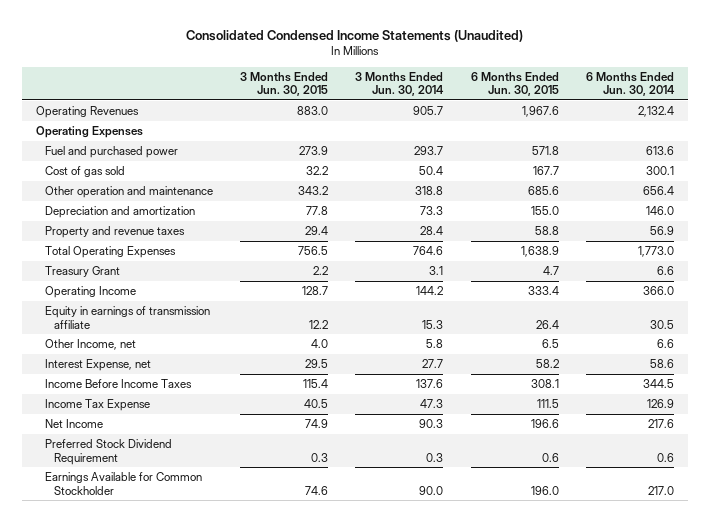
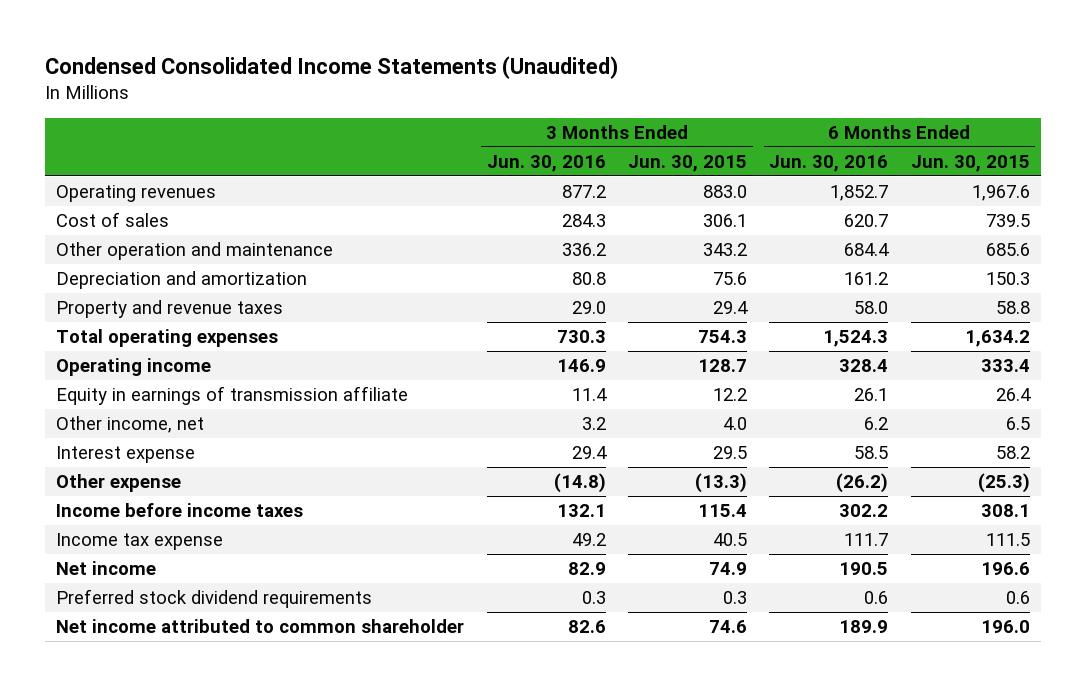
- Consolidated Condensed Income Statements (Unaudited)
+ Condensed Consolidated Income Statements (Unaudited)
- | 3 Months Ended Jun. 30, 2015 | 3 Months Ended Jun. 30, 2014 | 6 Months Ended Jun. 30, 2015 | 6 Months Ended Jun. 30, 2014
+ | 3 Months Ended Jun. 30, 2016 | 3 Months Ended Jun. 30, 2015 | 6 Months Ended Jun. 30, 2016 | 6 Months Ended Jun. 30, 2015
- Operating Revenues | 883.0 | 905.7 | 1,967.6 | 2,132.4
- Operating Expenses
- Fuel and purchased power | 273.9 | 293.7 | 571.8 | 613.6
- Cost of gas sold | 32.2 | 50.4 | 167.7 | 300.1
+ Operating revenues | 877.2 | 883.0 | 1,852.7 | 1,967.6
+ Cost of sales | 284.3 | 306.1 | 620.7 | 739.5
- Depreciation and amortization | 77.8 | 73.3 | 155.0 | 146.0
+ Depreciation and amortization | 80.8 | 75.6 | 161.2 | 150.3
- Total Operating Expenses | 756.5 | 764.6 | 1,638.9 | 1,773.0
- Treasury Grant | 2.2 | 3.1 | 4.7 | 6.6
- Operating Income | 128.7 | 144.2 | 333.4 | 366.0
+ Total operating expenses | 730.3 | 754.3 | 1,524.3 | 1,634.2
+ Operating income | 146.9 | 128.7 | 328.4 | 333.4
- Other Income, net | 4.0 | 5.8 | 6.5 | 6.6
- Interest Expense, net | 29.5 | 27.7 | 58.2 | 58.6
- Income Before Income Taxes | 115.4 | 137.6 | 308.1 | 344.5
- Income Tax Expense | 40.5 | 47.3 | 111.5 | 126.9
- Net Income | 74.9 | 90.3 | 196.6 | 217.6
- Preferred Stock Dividend Requirement | 0.3 | 0.3 | 0.6 | 0.6
- Earnings Available for Common Stockholder | 74.6 | 90.0 | 196.0 | 217.0
+ Other income, net | 3.2 | 4.0 | 6.2 | 6.5
+ Interest expense | 29.4 | 29.5 | 58.5 | 58.2
+ Other expense | (14.8) | (13.3) | (26.2) | (25.3)
+ Income before income taxes | 132.1 | 115.4 | 302.2 | 308.1
+ Income tax expense | 49.2 | 40.5 | 111.7 | 111.5
+ Net income | 82.9 | 74.9 | 190.5 | 196.6
+ Preferred stock dividend requirements | 0.3 | 0.3 | 0.6 | 0.6
+ Net income attributed to common shareholder | 82.6 | 74.6 | 189.9 | 196.0

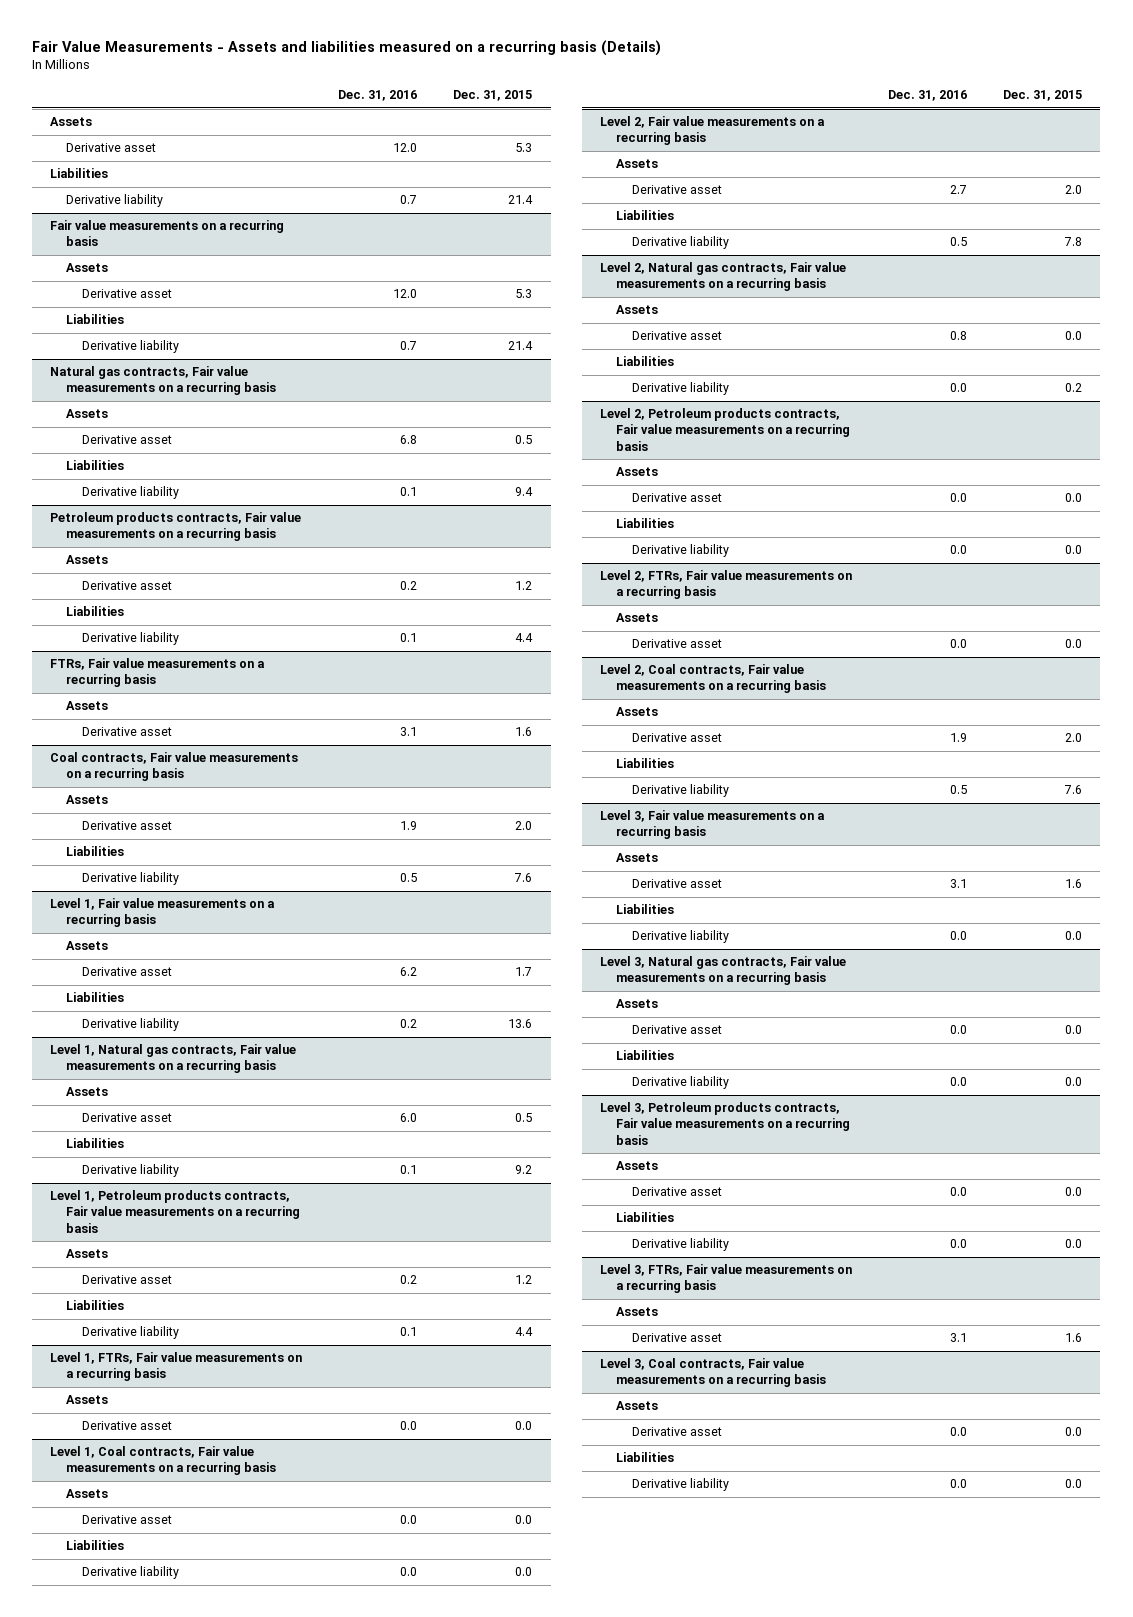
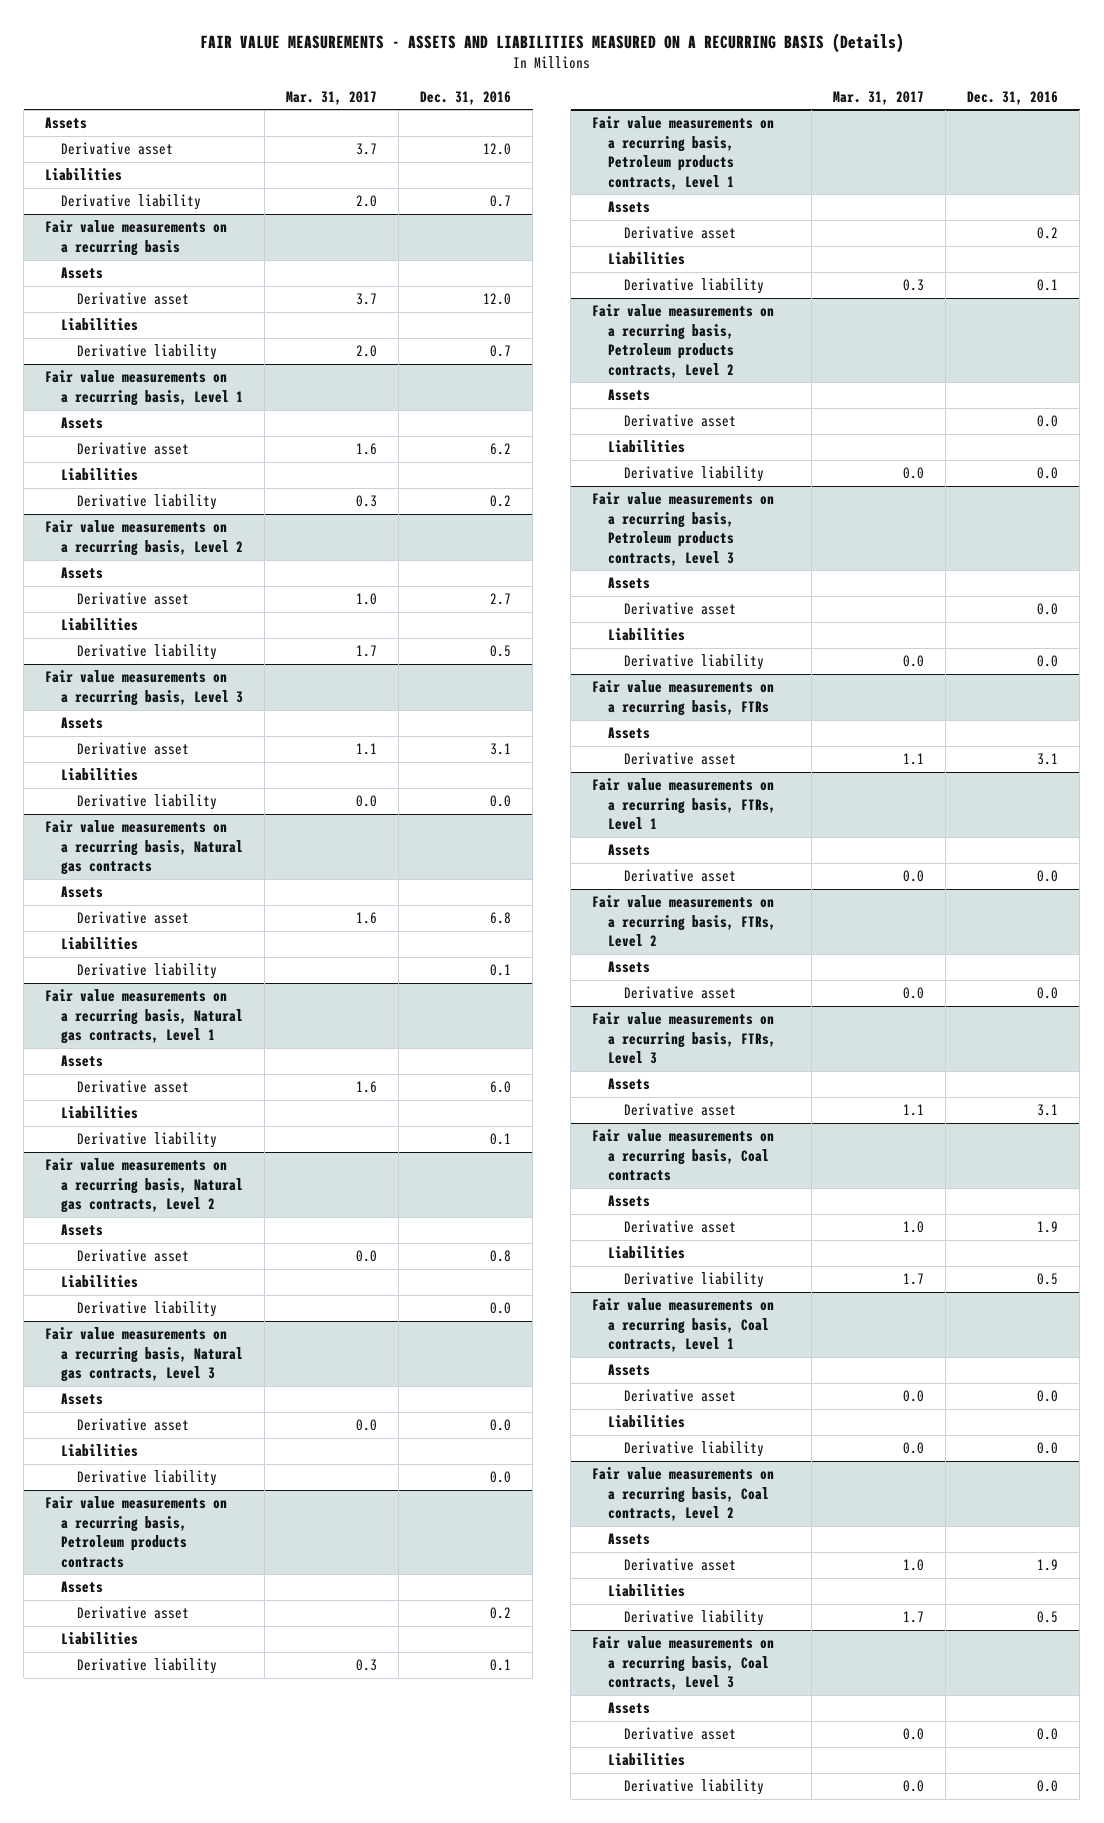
- Fair Value Measurements - Assets and liabilities measured on a recurring basis (Details)
+ FAIR VALUE MEASUREMENTS - ASSETS AND LIABILITIES MEASURED ON A RECURRING BASIS (Details)
- | Dec. 31, 2016 | Dec. 31, 2015
+ | Mar. 31, 2017 | Dec. 31, 2016
- Natural gas contracts, Fair value measurements on a recurring basis
+ Fair value measurements on a recurring basis, Level 1
- Derivative asset | 6.8 | 0.5
+ Derivative asset | 1.6 | 6.2
- Derivative liability | 0.1 | 9.4
- Petroleum products contracts, Fair value measurements on a recurring basis
+ Derivative liability | 0.3 | 0.2
+ Fair value measurements on a recurring basis, Level 2
- Derivative asset | 0.2 | 1.2
+ Derivative asset | 1.0 | 2.7
- Derivative liability | 0.1 | 4.4
- FTRs, Fair value measurements on a recurring basis
+ Derivative liability | 1.7 | 0.5
+ Fair value measurements on a recurring basis, Level 3
- Coal contracts, Fair value measurements on a recurring basis
- Assets
- Derivative asset | 1.9 | 2.0
- Derivative liability | 0.5 | 7.6
- Level 1, Fair value measurements on a recurring basis
+ Derivative liability | 0.0 | 0.0
+ Fair value measurements on a recurring basis, Natural gas contracts
- Derivative asset | 6.2 | 1.7
+ Derivative asset | 1.6 | 6.8
- Derivative liability | 0.2 | 13.6
- Level 1, Natural gas contracts, Fair value measurements on a recurring basis
+ Derivative liability | | 0.1
+ Fair value measurements on a recurring basis, Natural gas contracts, Level 1
- Level 1, Petroleum products contracts, Fair value measurements on a recurring basis
+ Fair value measurements on a recurring basis, Natural gas contracts, Level 2
- Derivative asset | 0.2 | 1.2
+ Derivative asset | 0.0 | 0.8
- Derivative liability | 0.1 | 4.4
- Level 1, FTRs, Fair value measurements on a recurring basis
- Assets
- Derivative asset | 0.0 | 0.0
- Level 1, Coal contracts, Fair value measurements on a recurring basis
+ Derivative liability | | 0.0
+ Fair value measurements on a recurring basis, Natural gas contracts, Level 3
- Level 2, Fair value measurements on a recurring basis
+ Fair value measurements on a recurring basis, Petroleum products contracts
- Derivative asset | 2.7 | 2.0
+ Derivative asset | | 0.2
- Derivative liability | 0.5 | 7.8
- Level 2, Natural gas contracts, Fair value measurements on a recurring basis
+ Derivative liability | 0.3 | 0.1
+ Fair value measurements on a recurring basis, Petroleum products contracts, Level 1
- Derivative asset | 0.8 | 0.0
+ Derivative asset | | 0.2
- Derivative liability | 0.0 | 0.2
- Level 2, Petroleum products contracts, Fair value measurements on a recurring basis
+ Derivative liability | 0.3 | 0.1
+ Fair value measurements on a recurring basis, Petroleum products contracts, Level 2
- Level 2, FTRs, Fair value measurements on a recurring basis
+ Fair value measurements on a recurring basis, Petroleum products contracts, Level 3
- Level 2, Coal contracts, Fair value measurements on a recurring basis
- Assets
- Derivative asset | 1.9 | 2.0
- Derivative liability | 0.5 | 7.6
- Level 3, Fair value measurements on a recurring basis
+ Derivative liability | 0.0 | 0.0
+ Fair value measurements on a recurring basis, FTRs
- Liabilities
- Derivative liability | 0.0 | 0.0
- Level 3, Natural gas contracts, Fair value measurements on a recurring basis
+ Fair value measurements on a recurring basis, FTRs, Level 1
+ Fair value measurements on a recurring basis, FTRs, Level 2
+ Assets
+ Derivative asset | 0.0 | 0.0
+ Fair value measurements on a recurring basis, FTRs, Level 3
+ Assets
+ Derivative asset | 1.1 | 3.1
+ Fair value measurements on a recurring basis, Coal contracts
+ Assets
+ Derivative asset | 1.0 | 1.9
- Derivative liability | 0.0 | 0.0
- Level 3, Petroleum products contracts, Fair value measurements on a recurring basis
+ Derivative liability | 1.7 | 0.5
+ Fair value measurements on a recurring basis, Coal contracts, Level 1
- Level 3, FTRs, Fair value measurements on a recurring basis
+ Fair value measurements on a recurring basis, Coal contracts, Level 2
- Derivative asset | 3.1 | 1.6
- Level 3, Coal contracts, Fair value measurements on a recurring basis
+ Derivative asset | 1.0 | 1.9
+ Liabilities
+ Derivative liability | 1.7 | 0.5
+ Fair value measurements on a recurring basis, Coal contracts, Level 3

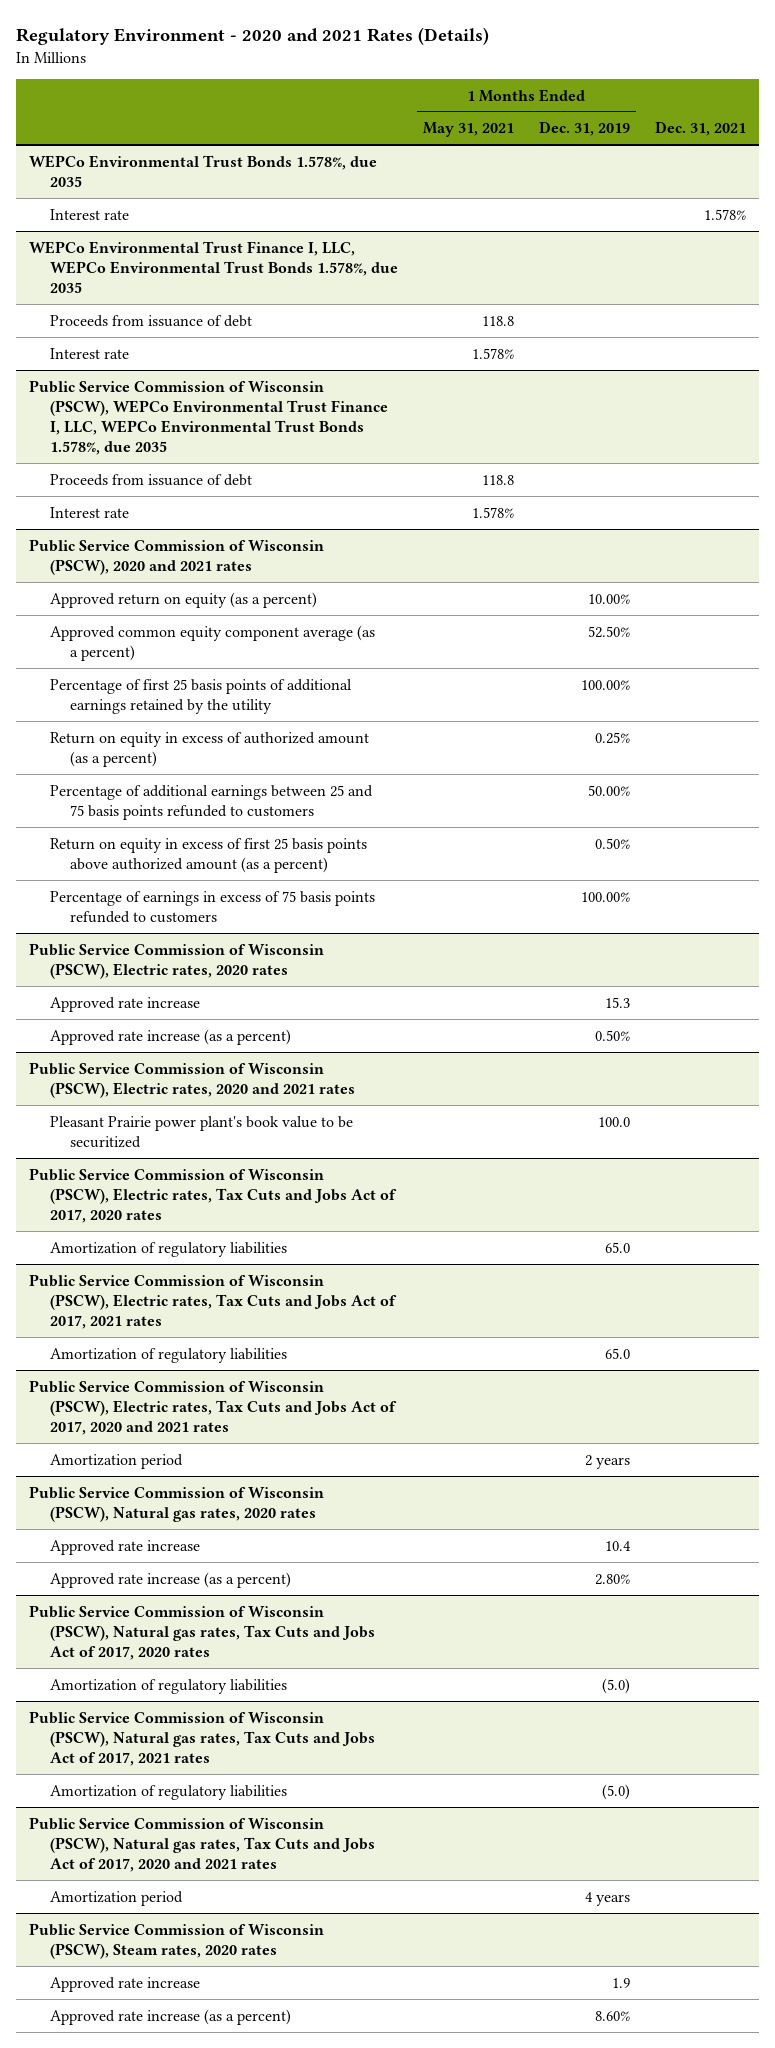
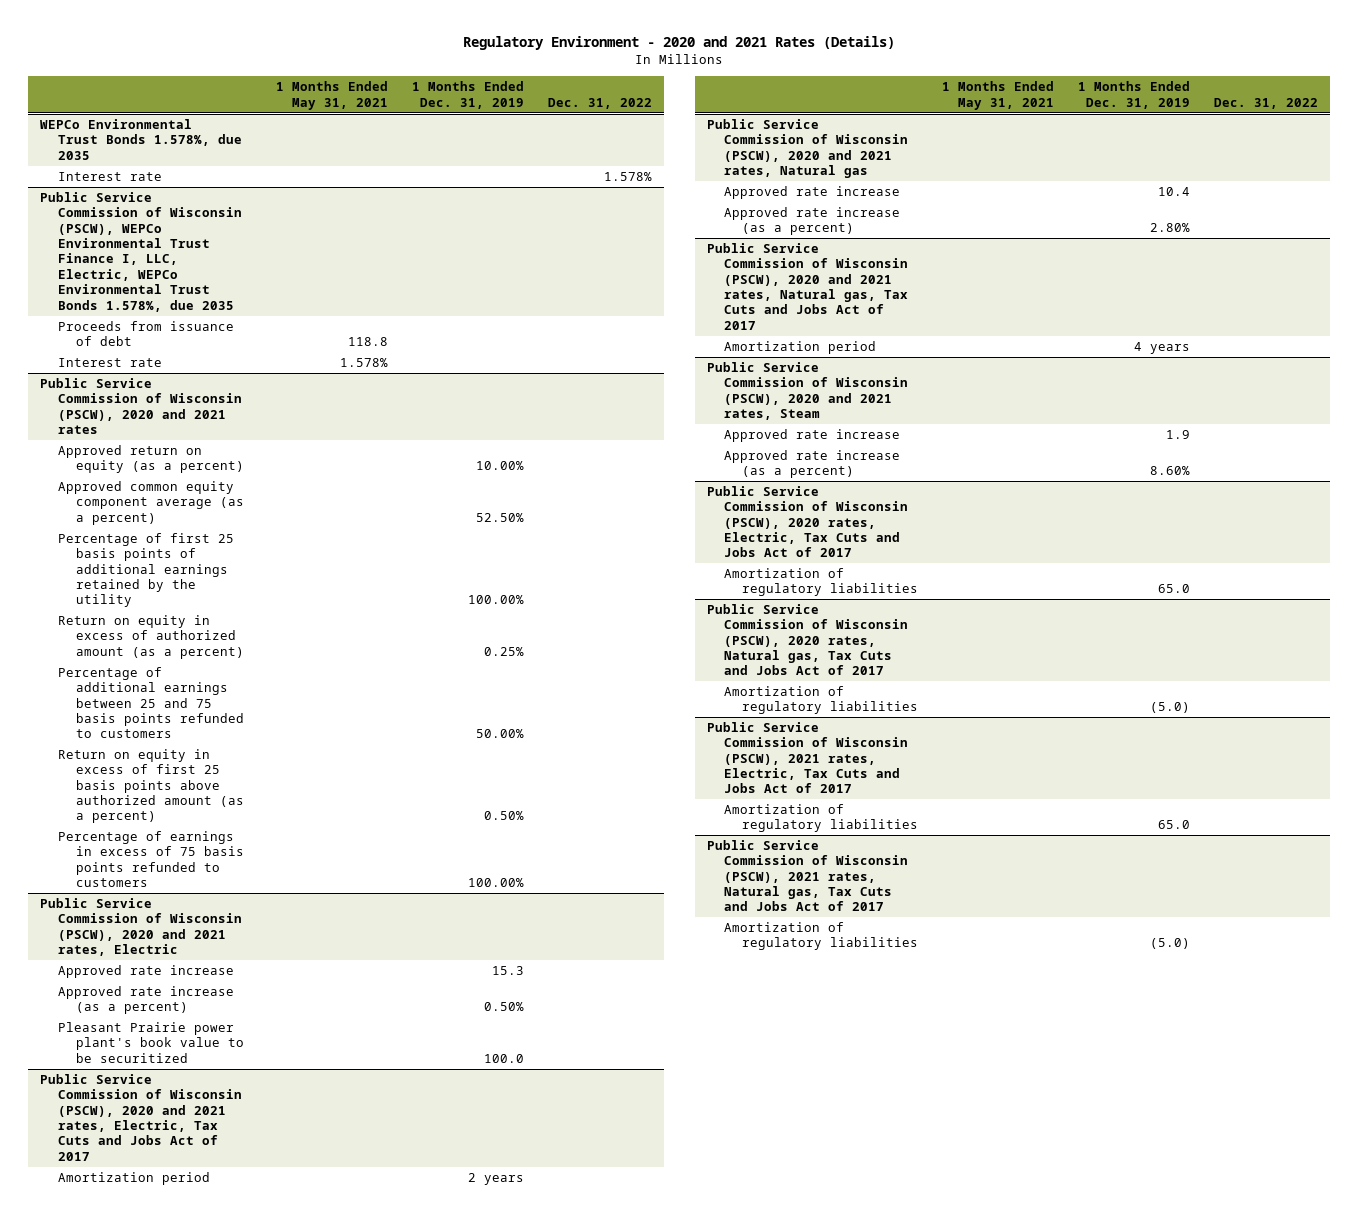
- | 1 Months Ended May 31, 2021 | 1 Months Ended Dec. 31, 2019 | Dec. 31, 2021
+ | 1 Months Ended May 31, 2021 | 1 Months Ended Dec. 31, 2019 | Dec. 31, 2022
- WEPCo Environmental Trust Finance I, LLC, WEPCo Environmental Trust Bonds 1.578%, due 2035
- Proceeds from issuance of debt | 118.8 | |
- Interest rate | 1.578% | |
- Public Service Commission of Wisconsin (PSCW), WEPCo Environmental Trust Finance I, LLC, WEPCo Environmental Trust Bonds 1.578%, due 2035
+ Public Service Commission of Wisconsin (PSCW), WEPCo Environmental Trust Finance I, LLC, Electric, WEPCo Environmental Trust Bonds 1.578%, due 2035
- Public Service Commission of Wisconsin (PSCW), Electric rates, 2020 rates
+ Public Service Commission of Wisconsin (PSCW), 2020 and 2021 rates, Electric
- Public Service Commission of Wisconsin (PSCW), Electric rates, 2020 and 2021 rates
- Public Service Commission of Wisconsin (PSCW), Electric rates, Tax Cuts and Jobs Act of 2017, 2020 rates
- Amortization of regulatory liabilities | | 65.0 |
- Public Service Commission of Wisconsin (PSCW), Electric rates, Tax Cuts and Jobs Act of 2017, 2021 rates
- Amortization of regulatory liabilities | | 65.0 |
- Public Service Commission of Wisconsin (PSCW), Electric rates, Tax Cuts and Jobs Act of 2017, 2020 and 2021 rates
+ Public Service Commission of Wisconsin (PSCW), 2020 and 2021 rates, Electric, Tax Cuts and Jobs Act of 2017
- Public Service Commission of Wisconsin (PSCW), Natural gas rates, 2020 rates
+ Public Service Commission of Wisconsin (PSCW), 2020 and 2021 rates, Natural gas
- Public Service Commission of Wisconsin (PSCW), Natural gas rates, Tax Cuts and Jobs Act of 2017, 2020 rates
- Amortization of regulatory liabilities | | (5.0) |
- Public Service Commission of Wisconsin (PSCW), Natural gas rates, Tax Cuts and Jobs Act of 2017, 2021 rates
- Amortization of regulatory liabilities | | (5.0) |
- Public Service Commission of Wisconsin (PSCW), Natural gas rates, Tax Cuts and Jobs Act of 2017, 2020 and 2021 rates
+ Public Service Commission of Wisconsin (PSCW), 2020 and 2021 rates, Natural gas, Tax Cuts and Jobs Act of 2017
- Public Service Commission of Wisconsin (PSCW), Steam rates, 2020 rates
+ Public Service Commission of Wisconsin (PSCW), 2020 and 2021 rates, Steam
+ Public Service Commission of Wisconsin (PSCW), 2020 rates, Electric, Tax Cuts and Jobs Act of 2017
+ Amortization of regulatory liabilities | | 65.0 |
+ Public Service Commission of Wisconsin (PSCW), 2020 rates, Natural gas, Tax Cuts and Jobs Act of 2017
+ Amortization of regulatory liabilities | | (5.0) |
+ Public Service Commission of Wisconsin (PSCW), 2021 rates, Electric, Tax Cuts and Jobs Act of 2017
+ Amortization of regulatory liabilities | | 65.0 |
+ Public Service Commission of Wisconsin (PSCW), 2021 rates, Natural gas, Tax Cuts and Jobs Act of 2017
+ Amortization of regulatory liabilities | | (5.0) |

